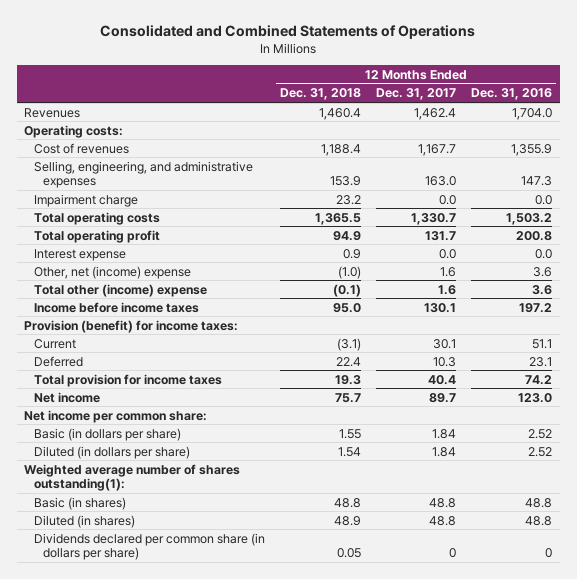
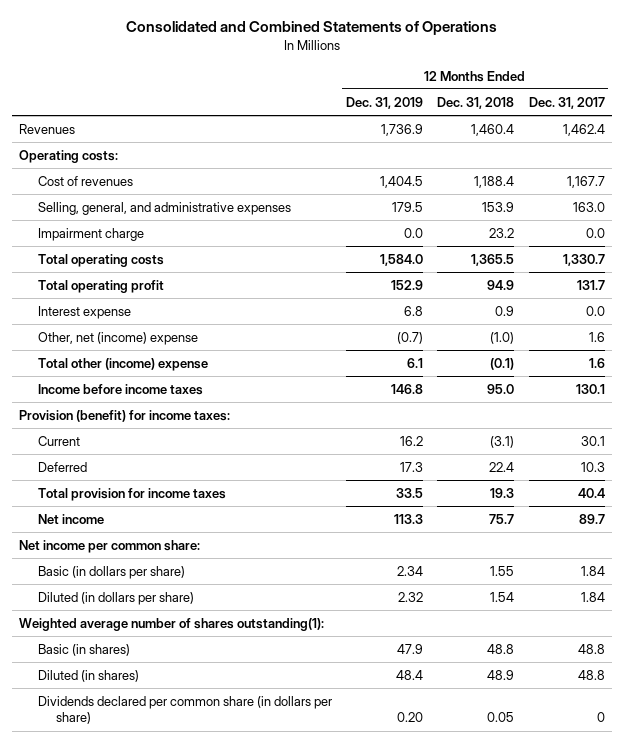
- | 12 Months Ended Dec. 31, 2018 | 12 Months Ended Dec. 31, 2017 | 12 Months Ended Dec. 31, 2016
+ | 12 Months Ended Dec. 31, 2019 | 12 Months Ended Dec. 31, 2018 | 12 Months Ended Dec. 31, 2017
- Selling, engineering, and administrative expenses | 153.9 | 163.0 | 147.3
+ Selling, general, and administrative expenses | 179.5 | 153.9 | 163.0

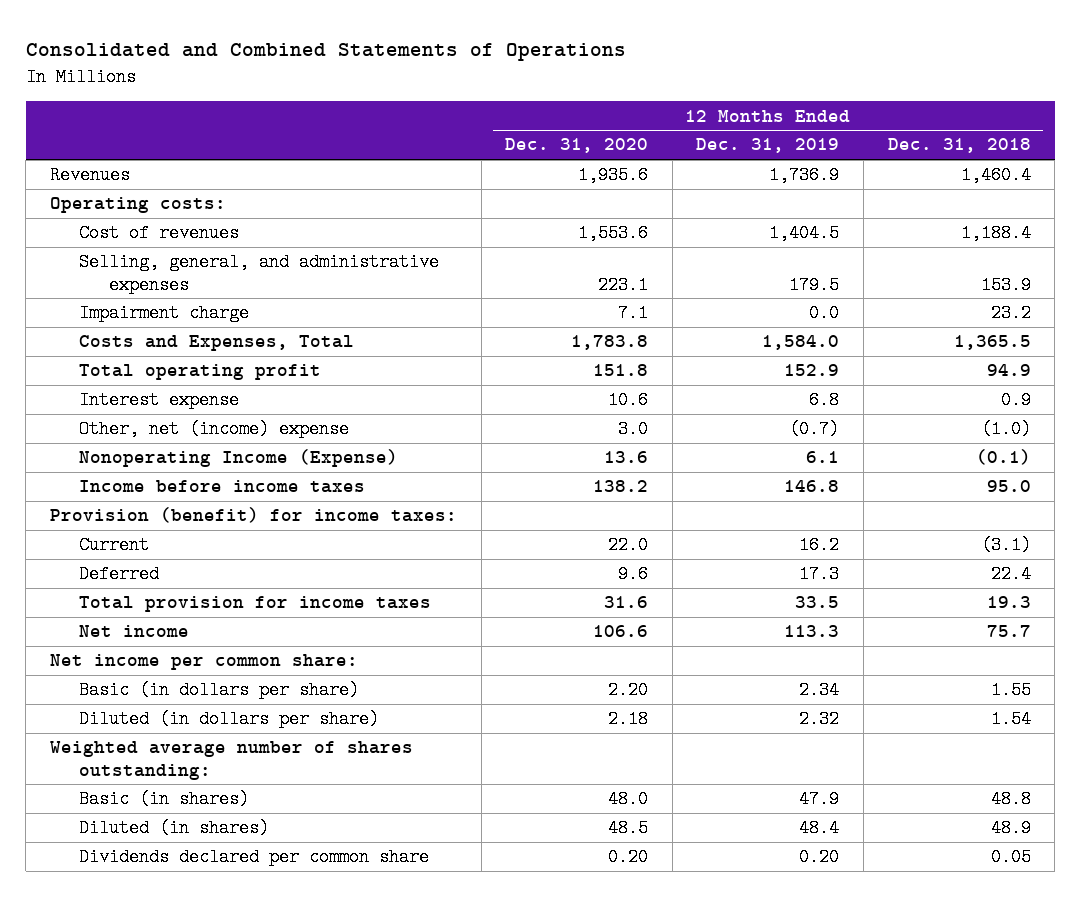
- | 12 Months Ended Dec. 31, 2019 | 12 Months Ended Dec. 31, 2018 | 12 Months Ended Dec. 31, 2017
+ | 12 Months Ended Dec. 31, 2020 | 12 Months Ended Dec. 31, 2019 | 12 Months Ended Dec. 31, 2018
- Total operating costs | 1,584.0 | 1,365.5 | 1,330.7
+ Costs and Expenses, Total | 1,783.8 | 1,584.0 | 1,365.5
- Total other (income) expense | 6.1 | (0.1) | 1.6
+ Nonoperating Income (Expense) | 13.6 | 6.1 | (0.1)
- Weighted average number of shares outstanding(1):
+ Weighted average number of shares outstanding:
- Dividends declared per common share (in dollars per share) | 0.20 | 0.05 | 0
+ Dividends declared per common share | 0.20 | 0.20 | 0.05

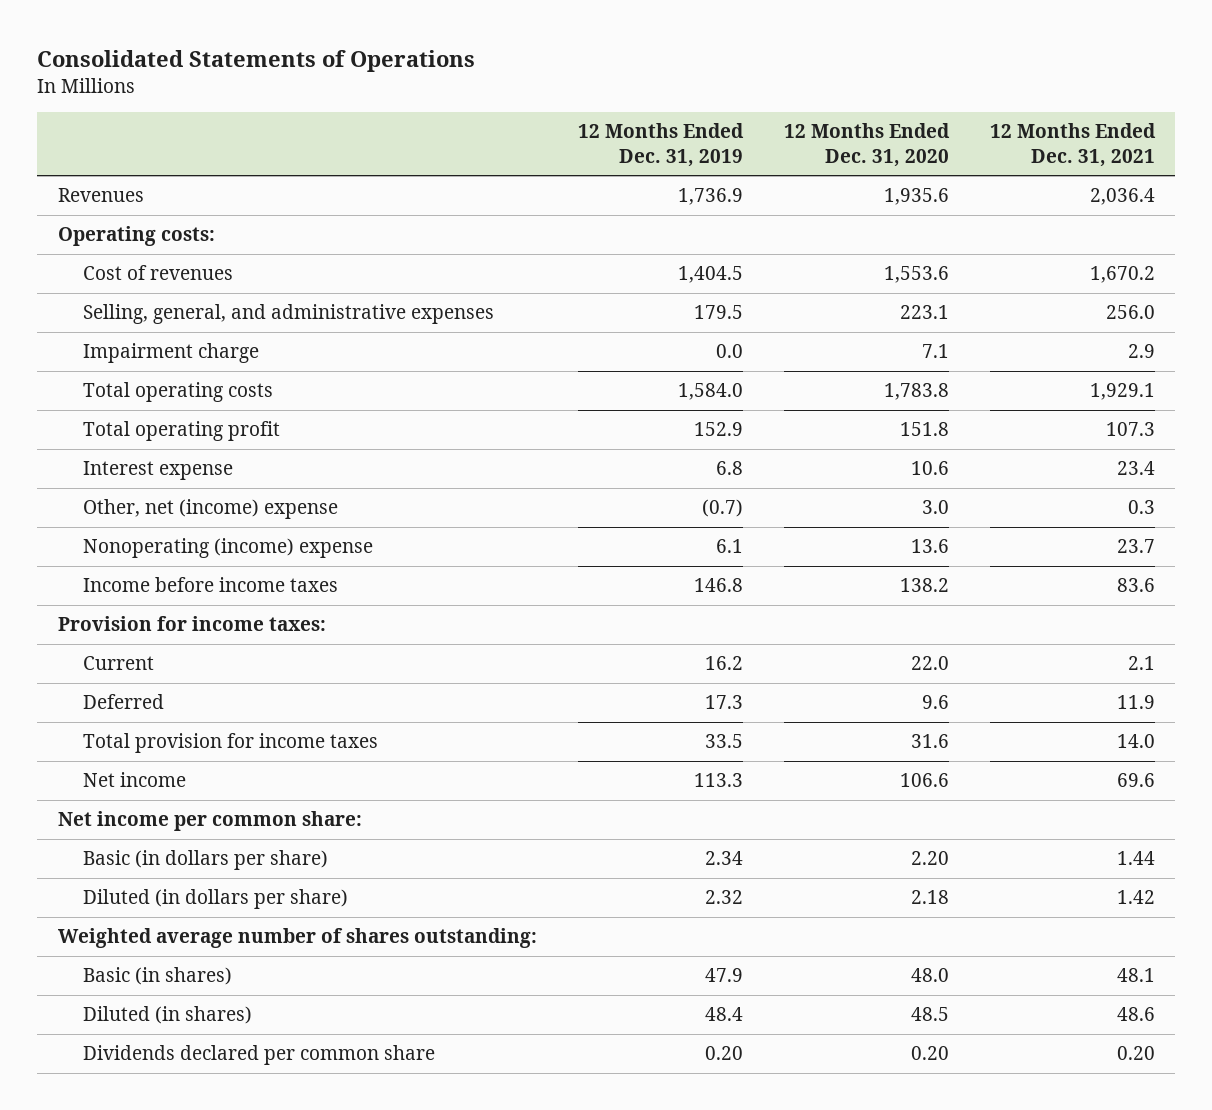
- Consolidated and Combined Statements of Operations
+ Consolidated Statements of Operations
- | 12 Months Ended Dec. 31, 2020 | 12 Months Ended Dec. 31, 2019 | 12 Months Ended Dec. 31, 2018
+ | 12 Months Ended Dec. 31, 2019 | 12 Months Ended Dec. 31, 2020 | 12 Months Ended Dec. 31, 2021
- Costs and Expenses, Total | 1,783.8 | 1,584.0 | 1,365.5
+ Total operating costs | 1,584.0 | 1,783.8 | 1,929.1
- Nonoperating Income (Expense) | 13.6 | 6.1 | (0.1)
+ Nonoperating (income) expense | 6.1 | 13.6 | 23.7
- Provision (benefit) for income taxes:
+ Provision for income taxes:

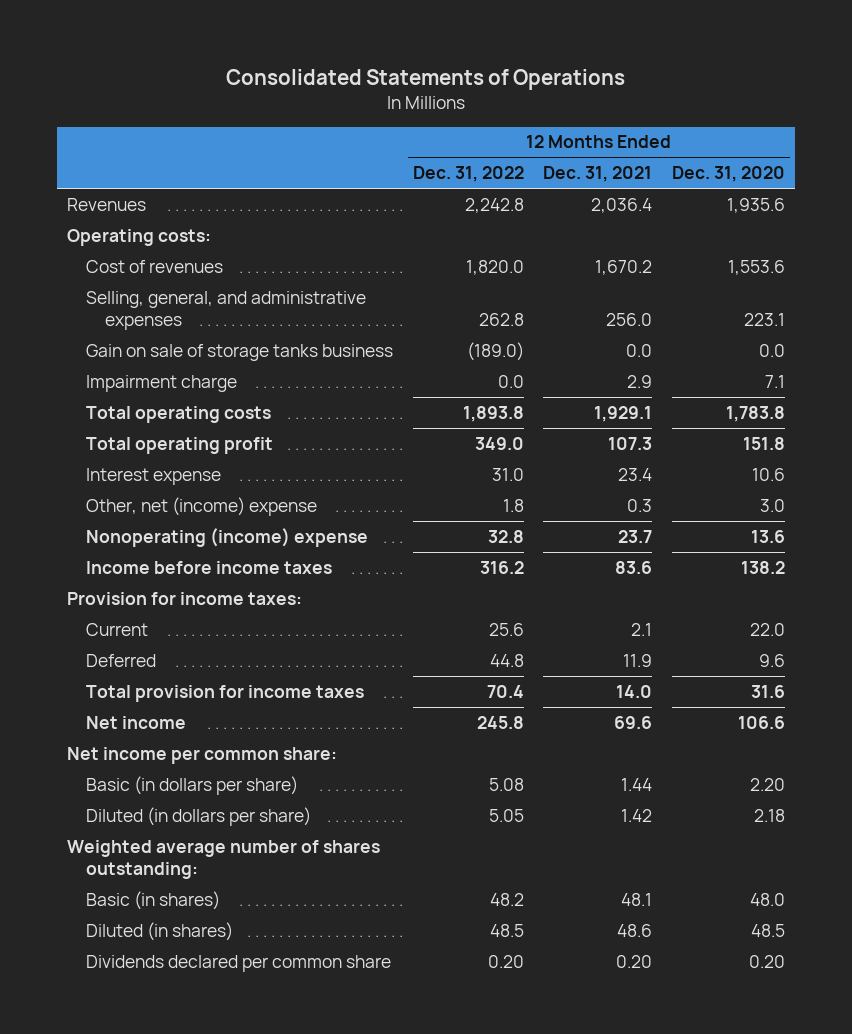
- | 12 Months Ended Dec. 31, 2019 | 12 Months Ended Dec. 31, 2020 | 12 Months Ended Dec. 31, 2021
+ | 12 Months Ended Dec. 31, 2022 | 12 Months Ended Dec. 31, 2021 | 12 Months Ended Dec. 31, 2020
+ Gain on sale of storage tanks business | (189.0) | 0.0 | 0.0

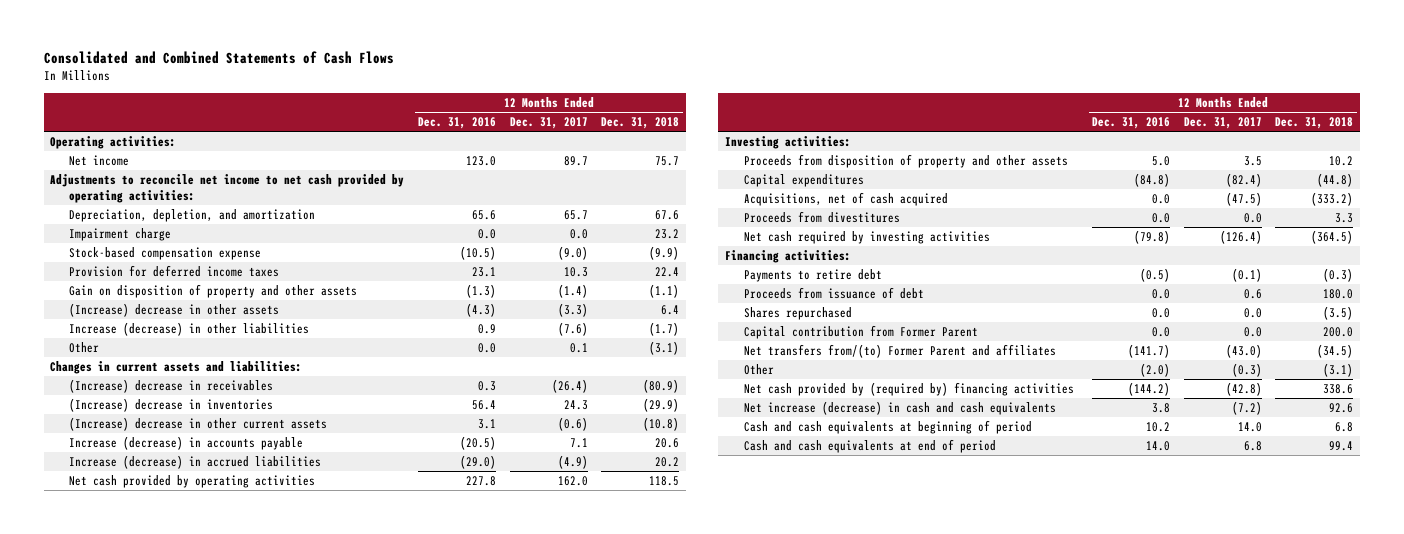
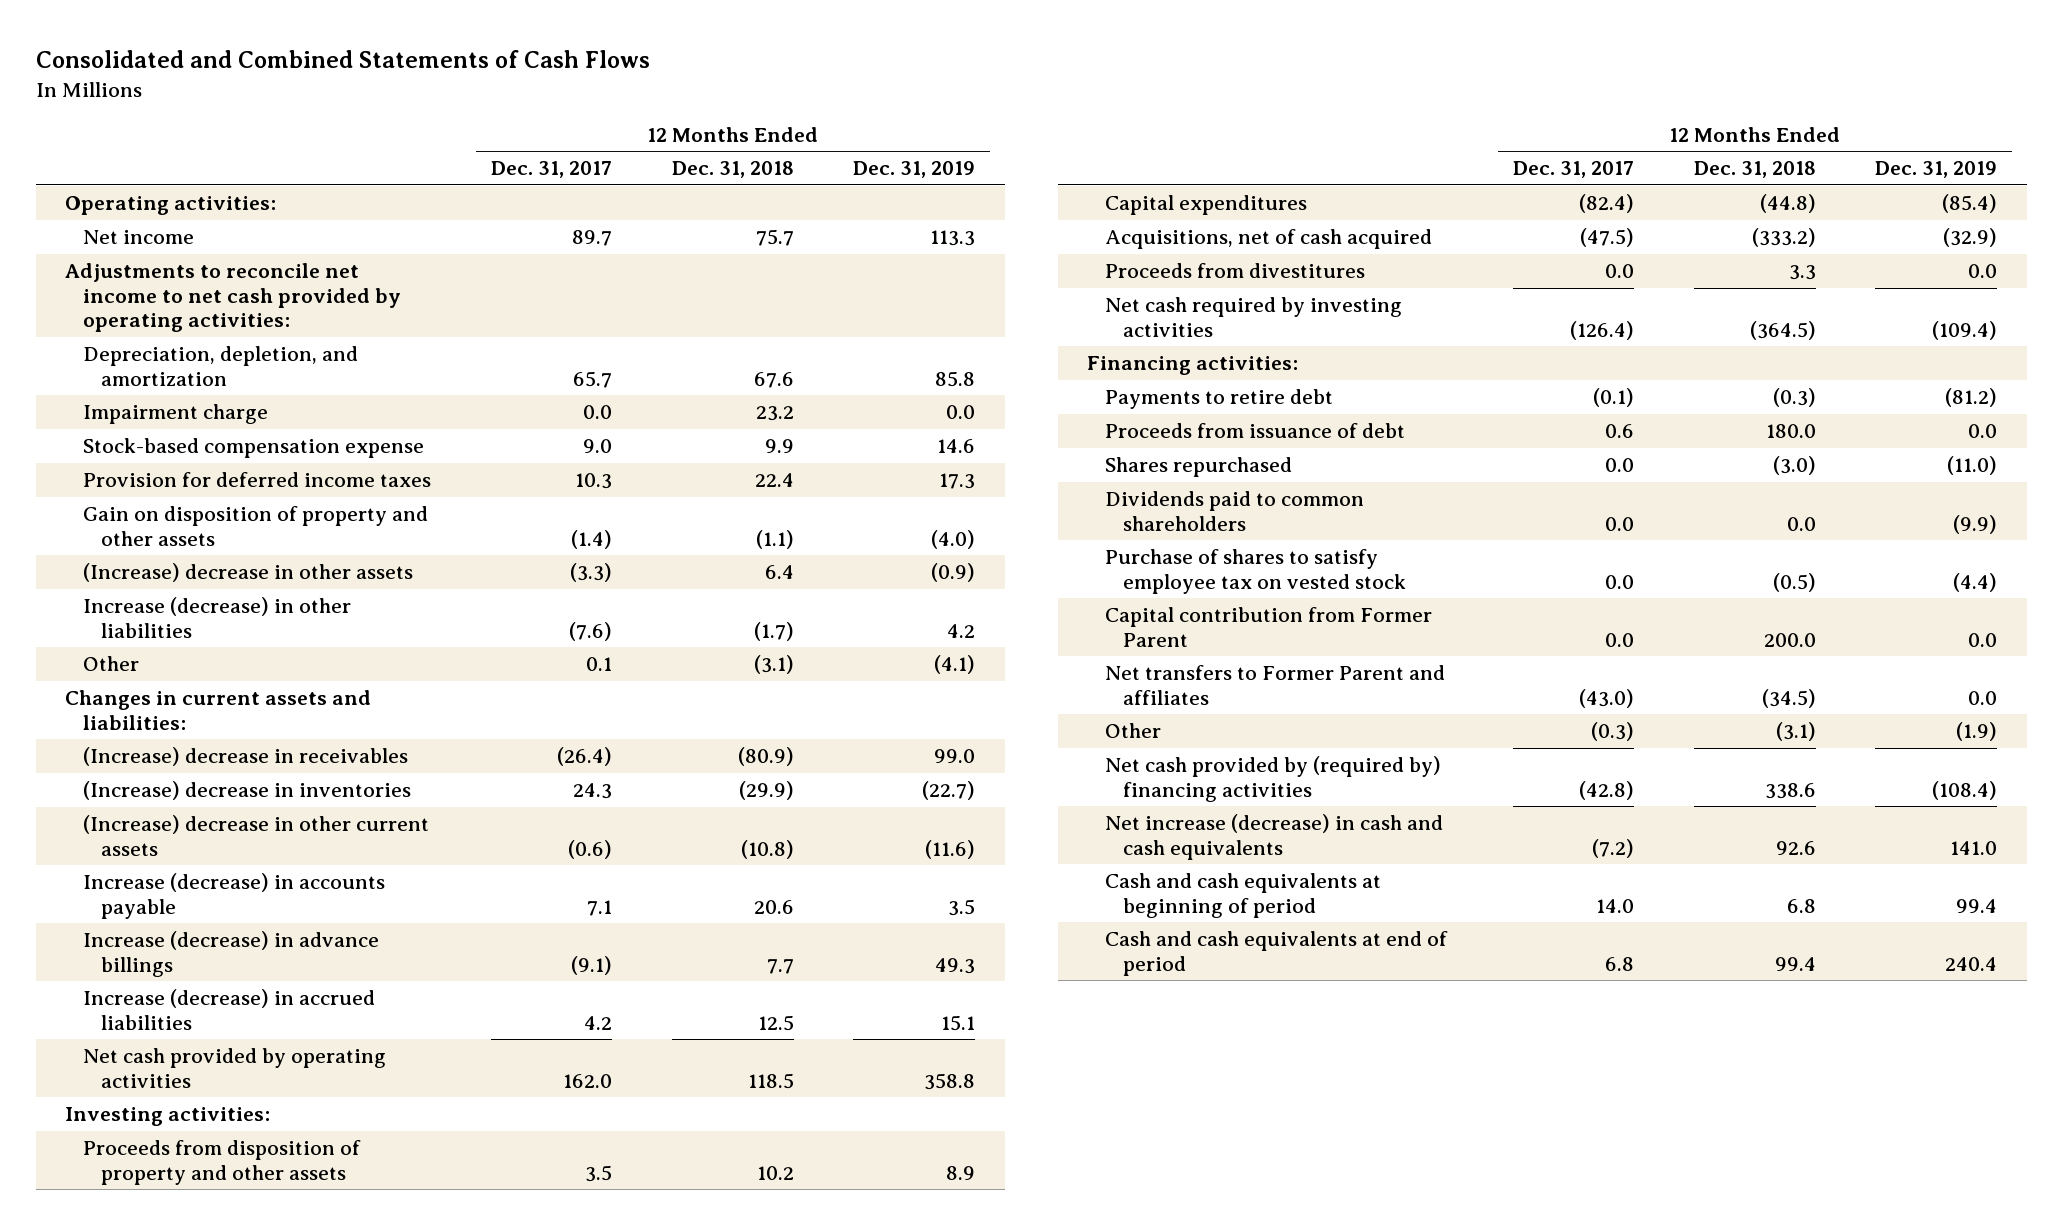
- | 12 Months Ended Dec. 31, 2016 | 12 Months Ended Dec. 31, 2017 | 12 Months Ended Dec. 31, 2018
+ | 12 Months Ended Dec. 31, 2017 | 12 Months Ended Dec. 31, 2018 | 12 Months Ended Dec. 31, 2019
- Stock-based compensation expense | (10.5) | (9.0) | (9.9)
+ Stock-based compensation expense | 9.0 | 9.9 | 14.6
- Increase (decrease) in accrued liabilities | (29.0) | (4.9) | 20.2
+ Increase (decrease) in advance billings | (9.1) | 7.7 | 49.3
+ Increase (decrease) in accrued liabilities | 4.2 | 12.5 | 15.1
- Shares repurchased | 0.0 | 0.0 | (3.5)
+ Shares repurchased | 0.0 | (3.0) | (11.0)
+ Dividends paid to common shareholders | 0.0 | 0.0 | (9.9)
+ Purchase of shares to satisfy employee tax on vested stock | 0.0 | (0.5) | (4.4)
- Net transfers from/(to) Former Parent and affiliates | (141.7) | (43.0) | (34.5)
+ Net transfers to Former Parent and affiliates | (43.0) | (34.5) | 0.0

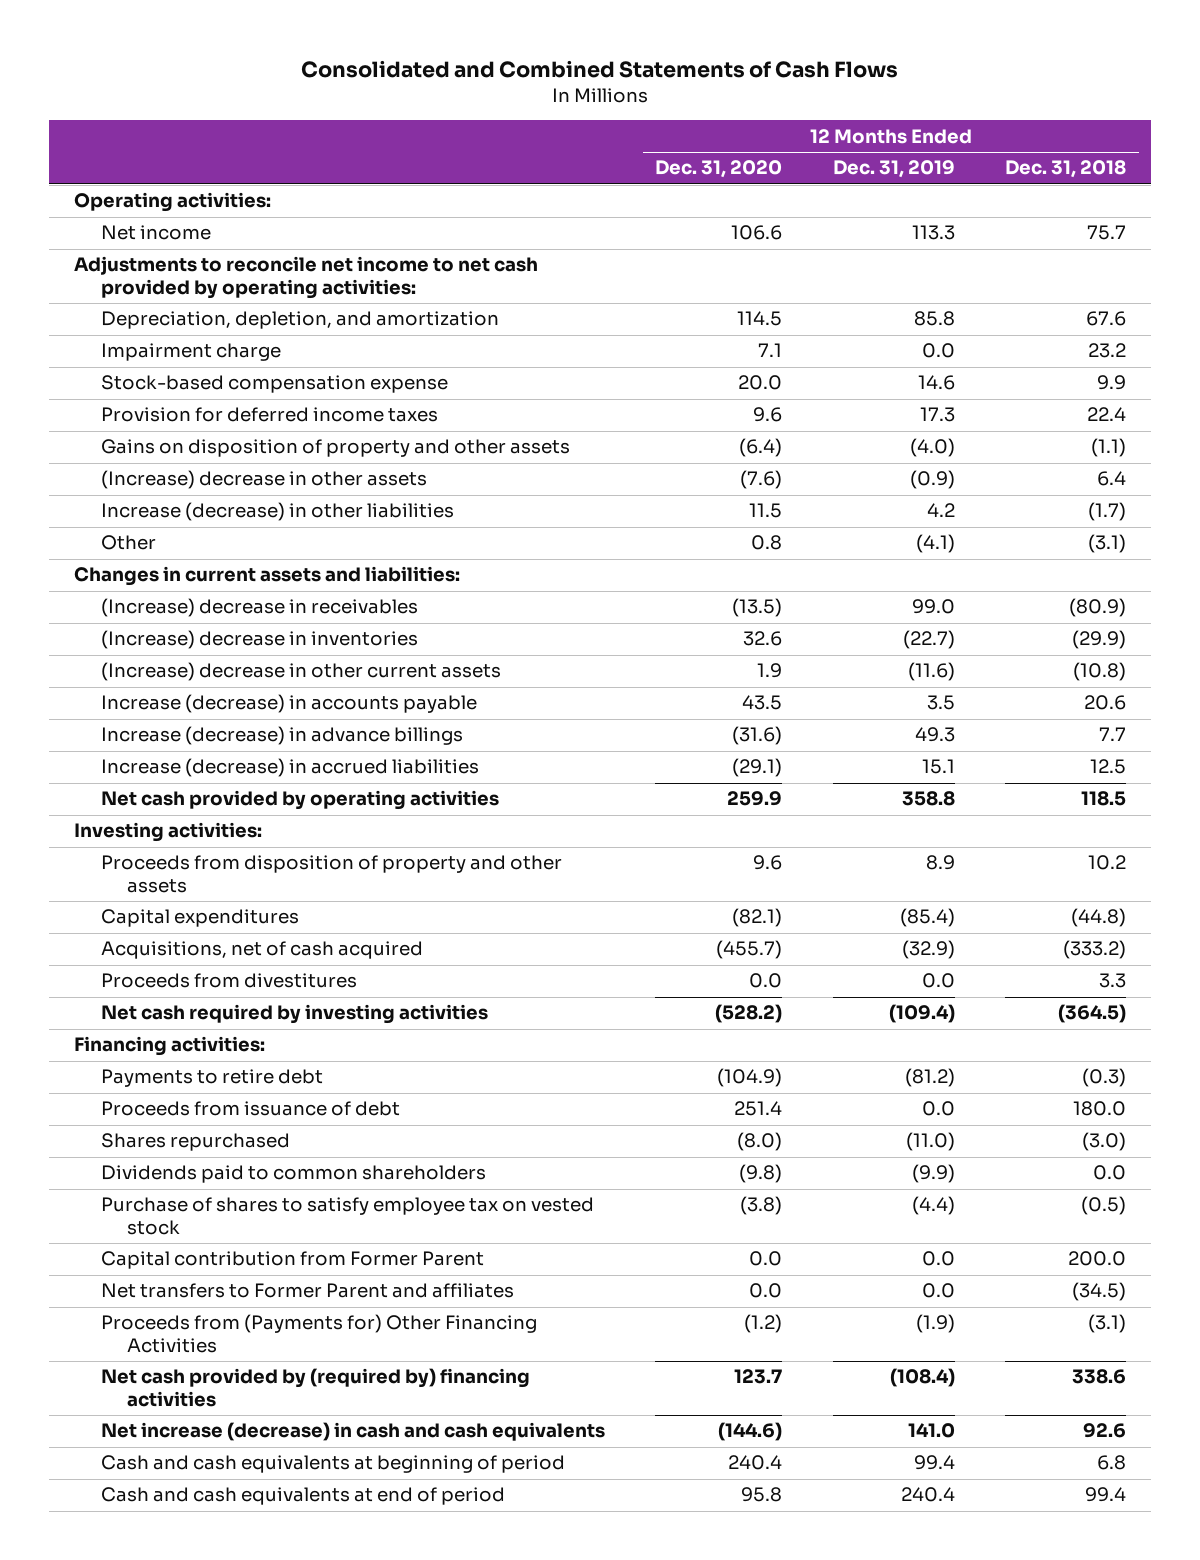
- | 12 Months Ended Dec. 31, 2017 | 12 Months Ended Dec. 31, 2018 | 12 Months Ended Dec. 31, 2019
+ | 12 Months Ended Dec. 31, 2020 | 12 Months Ended Dec. 31, 2019 | 12 Months Ended Dec. 31, 2018
- Gain on disposition of property and other assets | (1.4) | (1.1) | (4.0)
+ Gains on disposition of property and other assets | (6.4) | (4.0) | (1.1)
- Other | (0.3) | (3.1) | (1.9)
+ Proceeds from (Payments for) Other Financing Activities | (1.2) | (1.9) | (3.1)

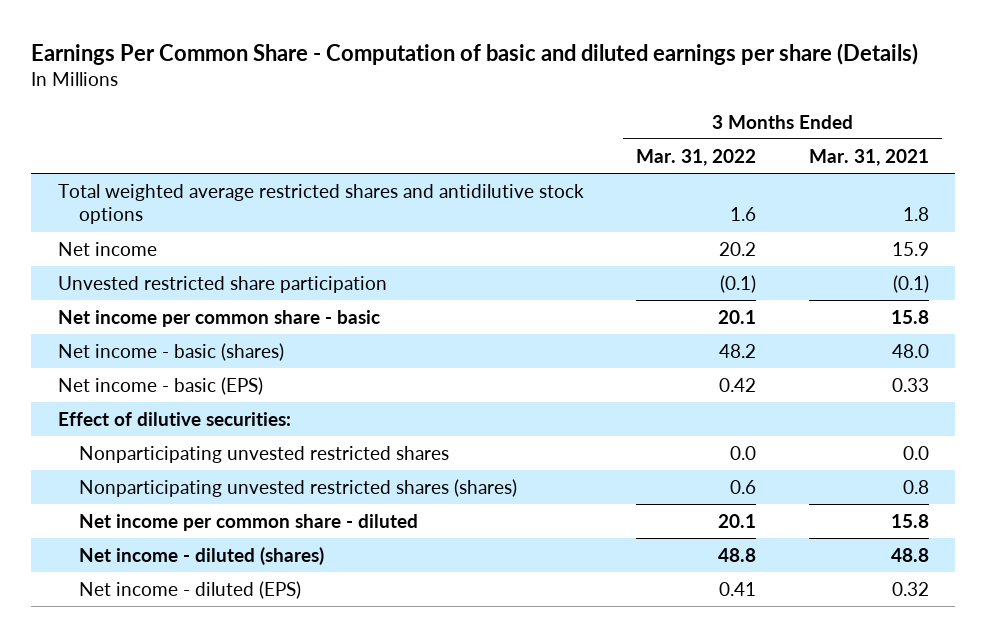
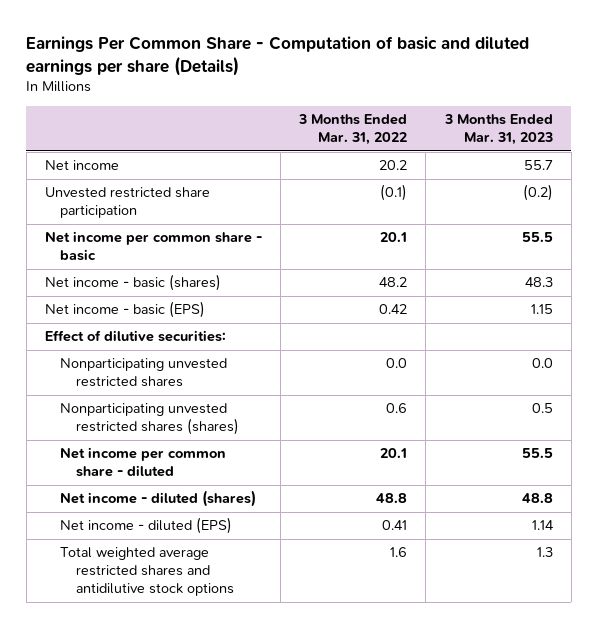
- | 3 Months Ended Mar. 31, 2022 | 3 Months Ended Mar. 31, 2021
+ | 3 Months Ended Mar. 31, 2022 | 3 Months Ended Mar. 31, 2023
moved down: Total weighted average restricted shares and antidilutive stock options | 1.6 | 1.3

